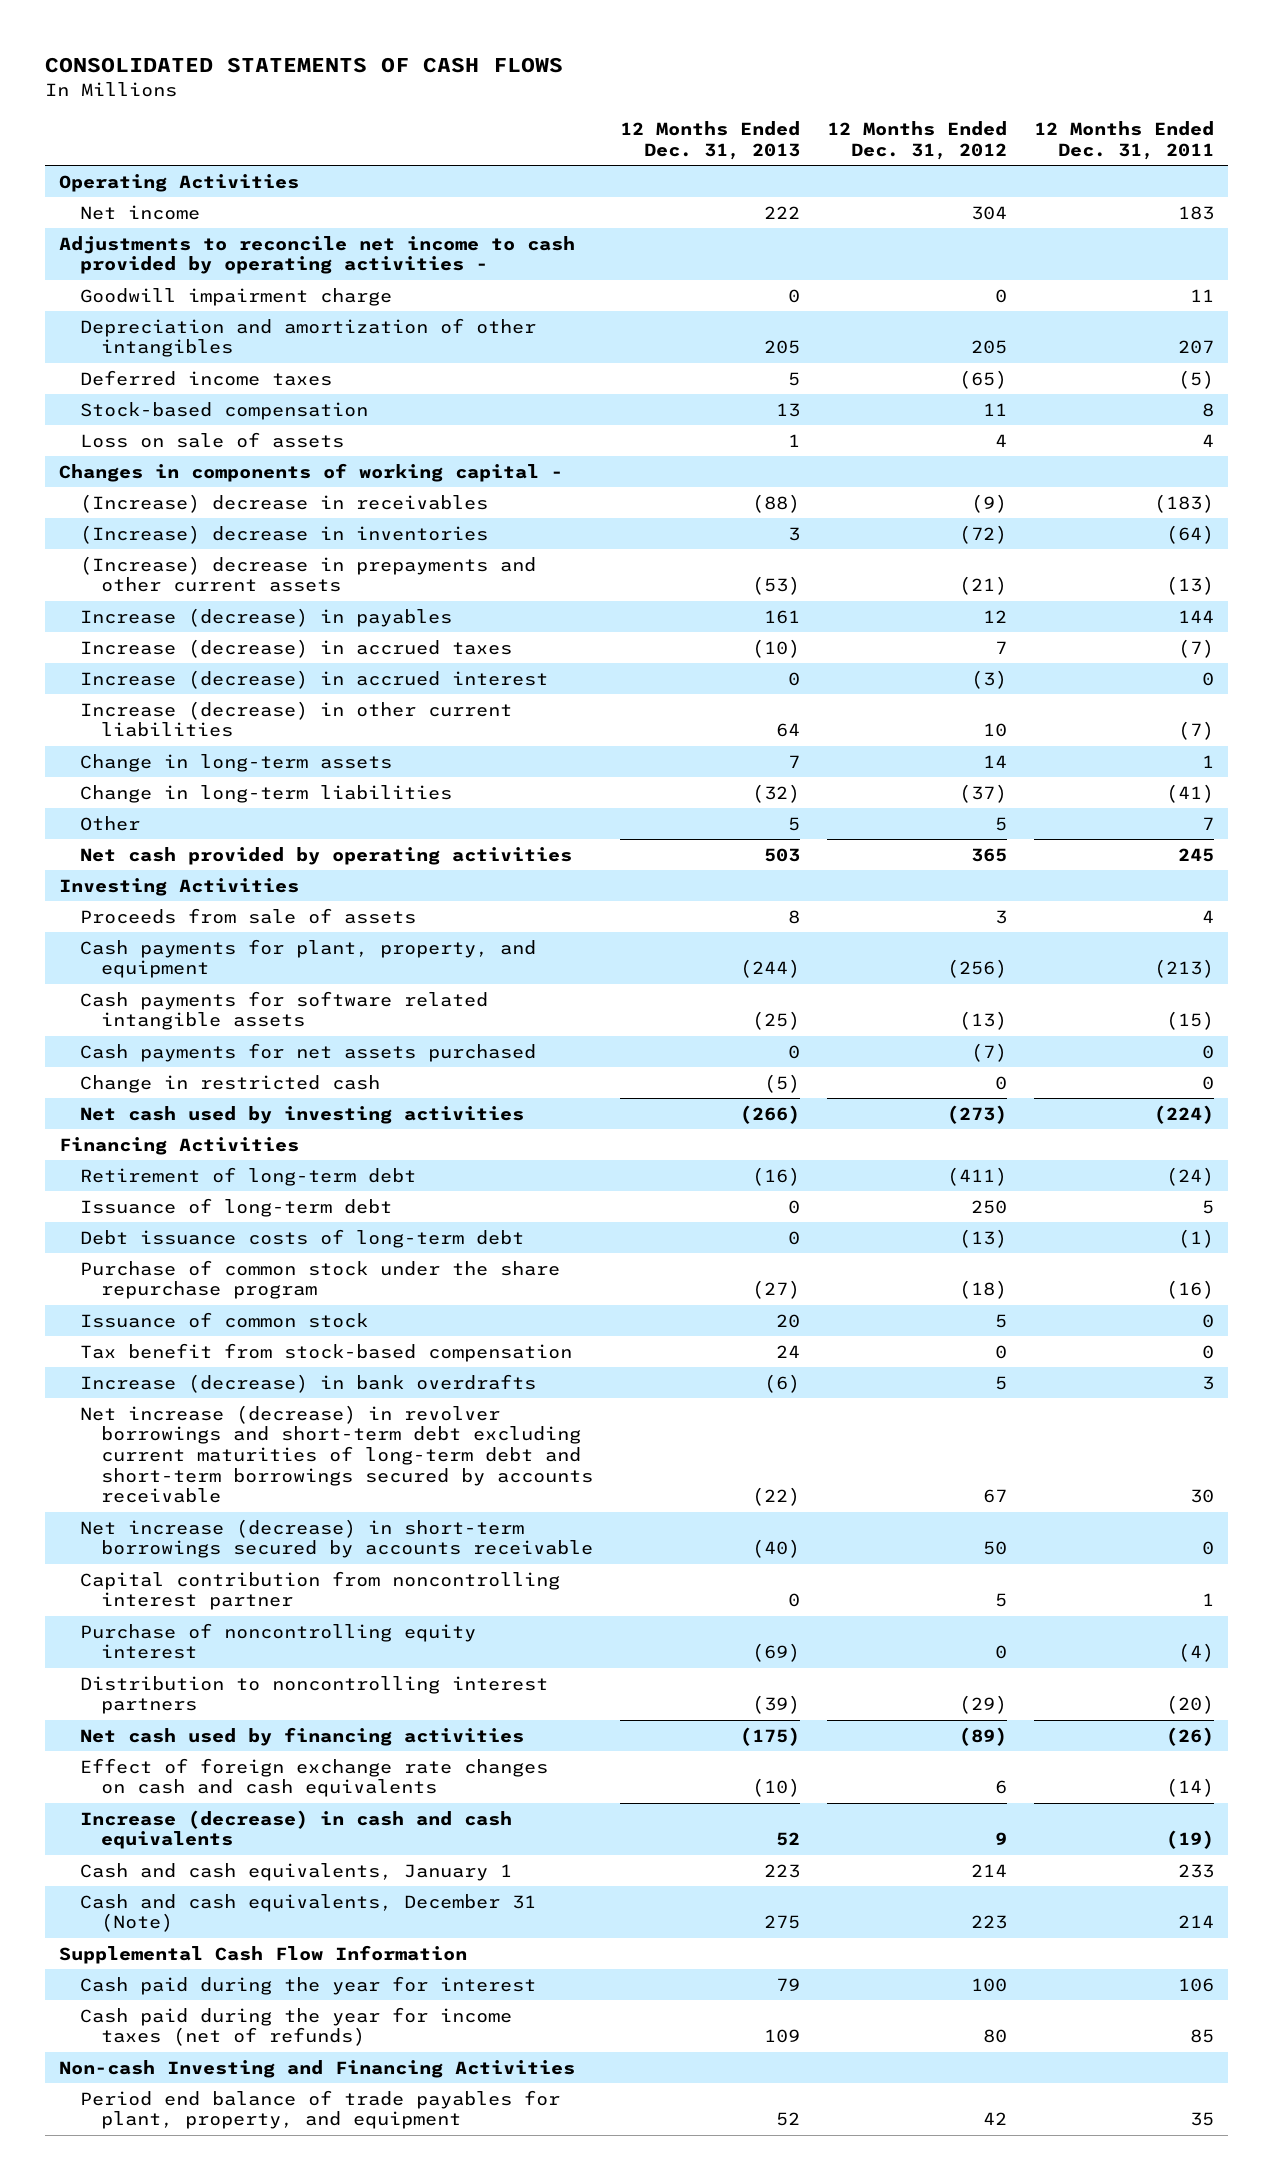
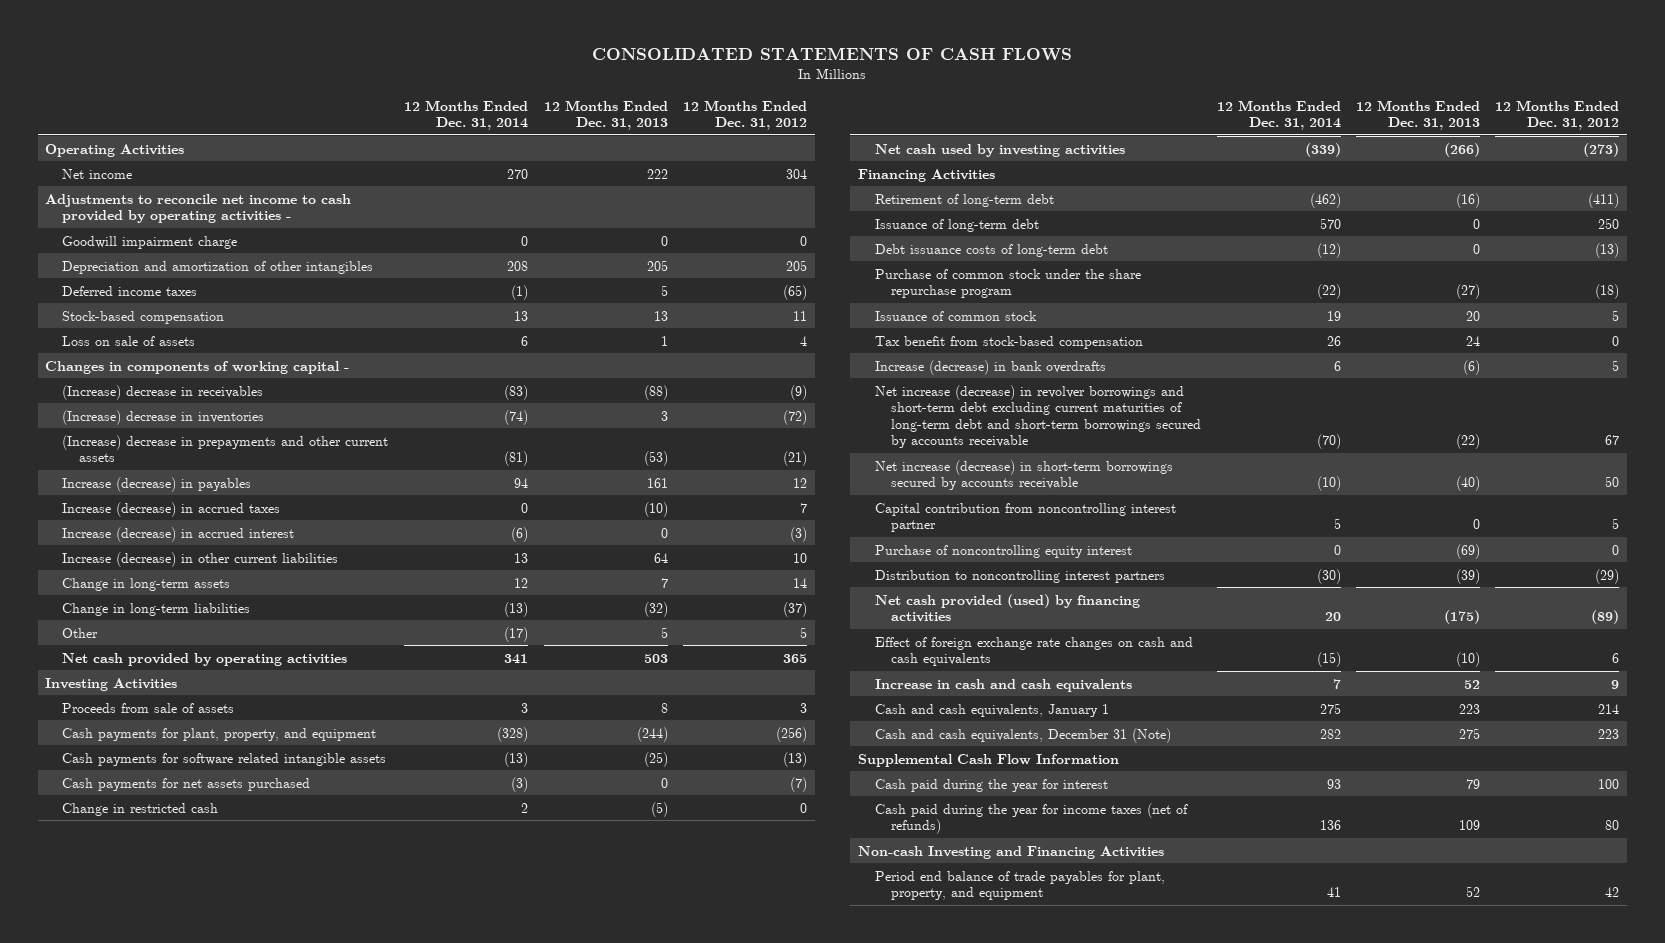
- | 12 Months Ended Dec. 31, 2013 | 12 Months Ended Dec. 31, 2012 | 12 Months Ended Dec. 31, 2011
+ | 12 Months Ended Dec. 31, 2014 | 12 Months Ended Dec. 31, 2013 | 12 Months Ended Dec. 31, 2012
- Net cash used by financing activities | (175) | (89) | (26)
+ Net cash provided (used) by financing activities | 20 | (175) | (89)
- Increase (decrease) in cash and cash equivalents | 52 | 9 | (19)
+ Increase in cash and cash equivalents | 7 | 52 | 9

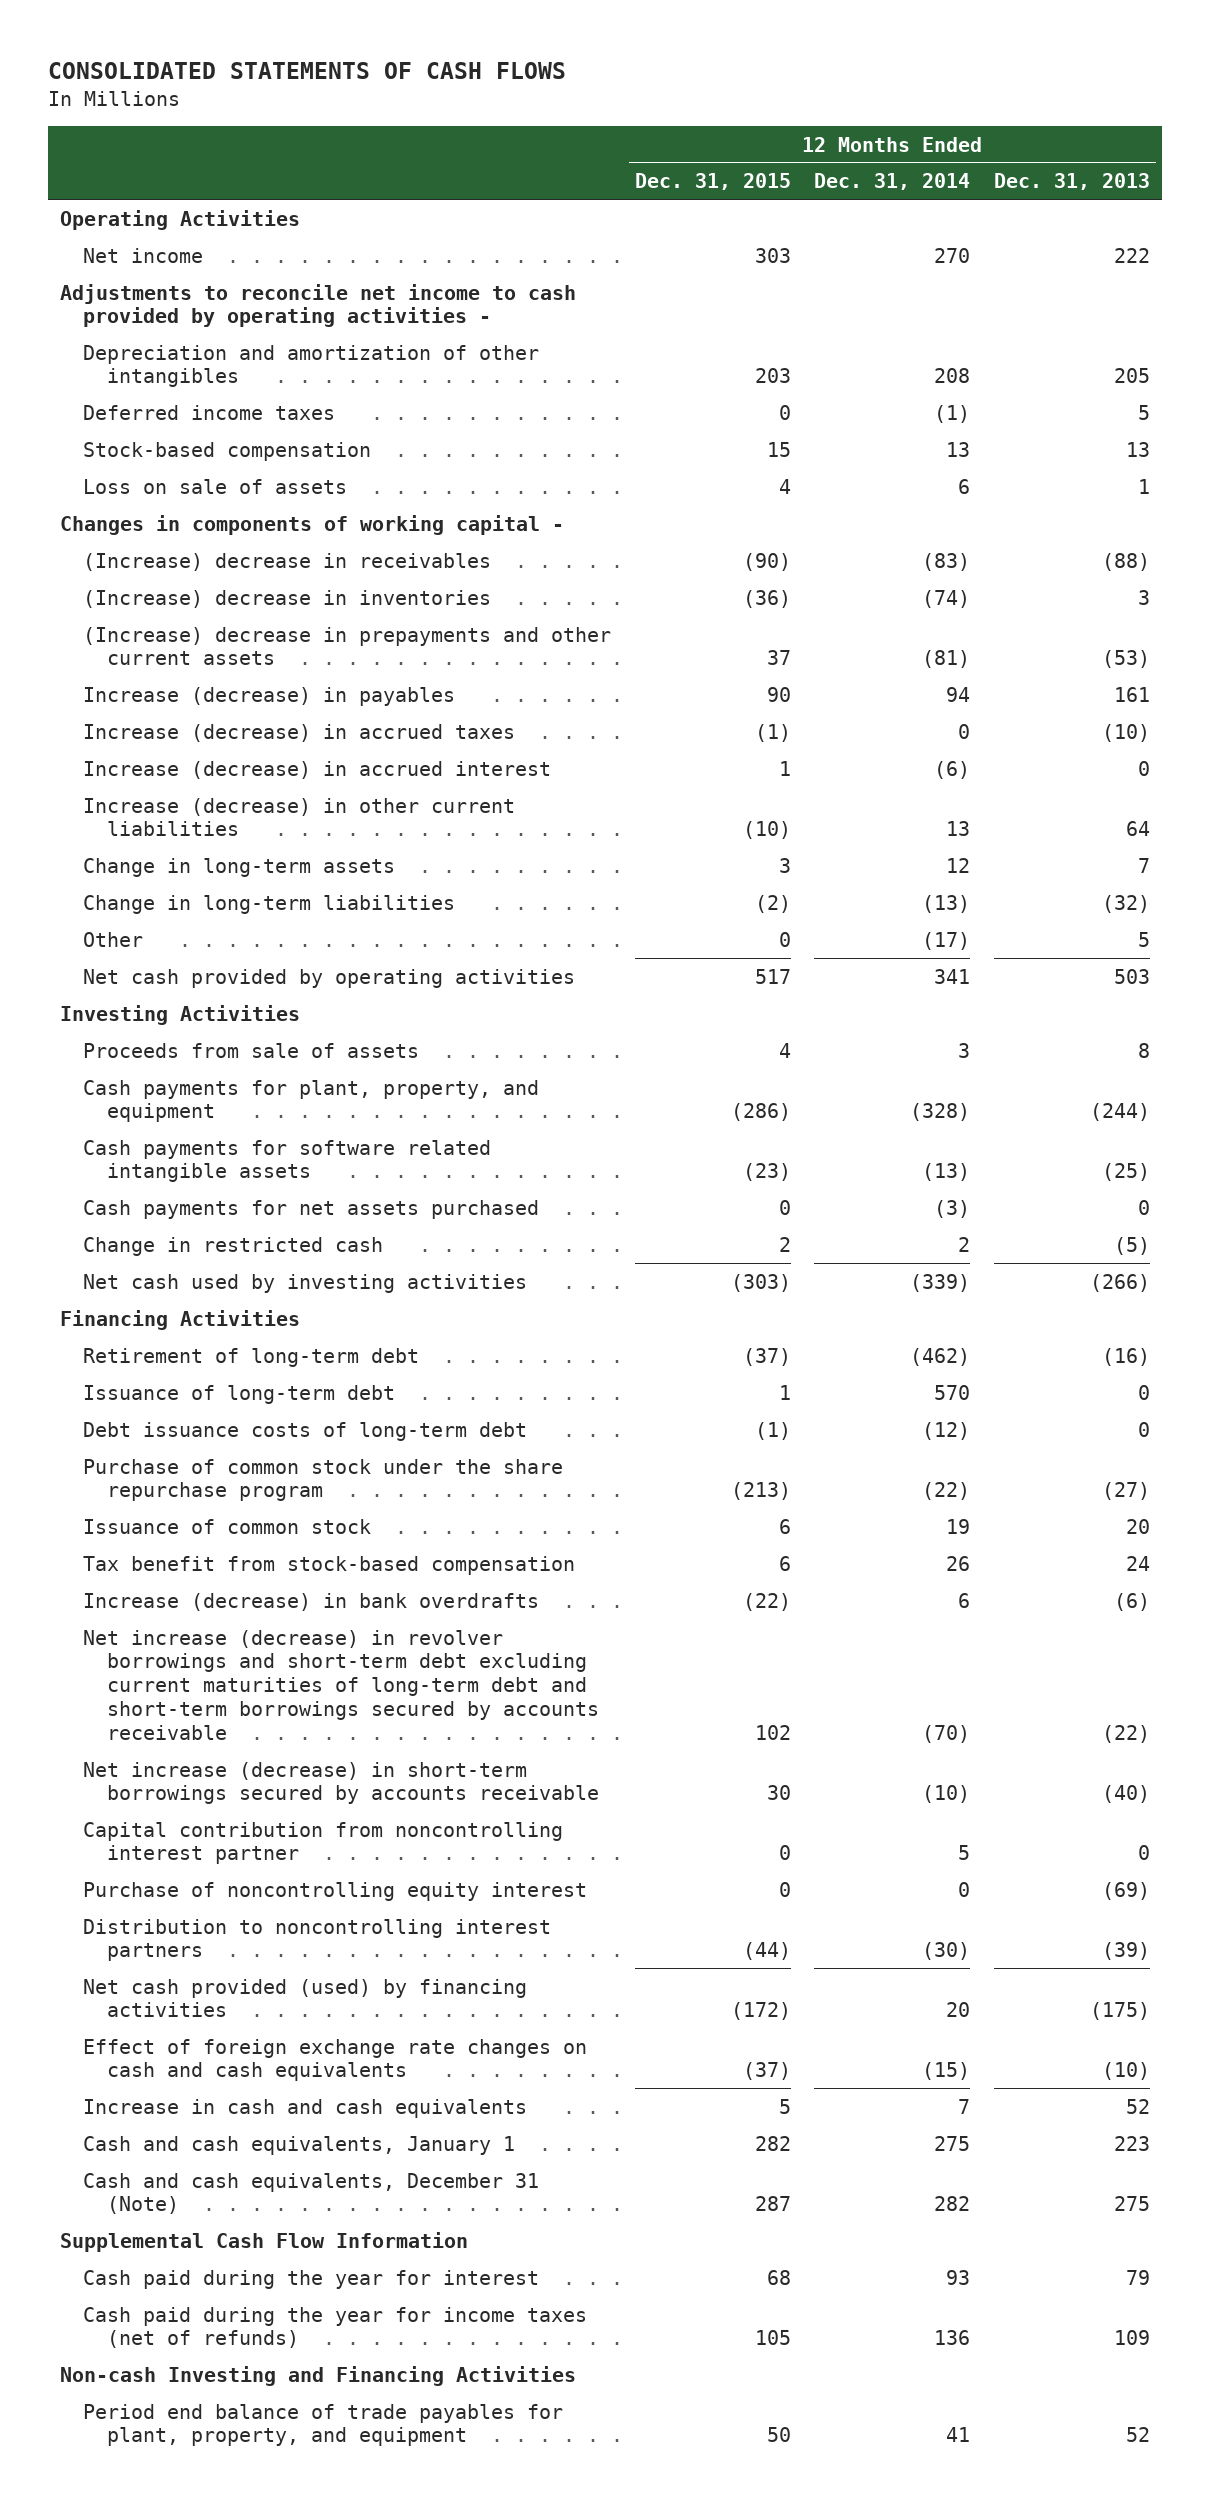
- | 12 Months Ended Dec. 31, 2014 | 12 Months Ended Dec. 31, 2013 | 12 Months Ended Dec. 31, 2012
+ | 12 Months Ended Dec. 31, 2015 | 12 Months Ended Dec. 31, 2014 | 12 Months Ended Dec. 31, 2013
- Goodwill impairment charge | 0 | 0 | 0

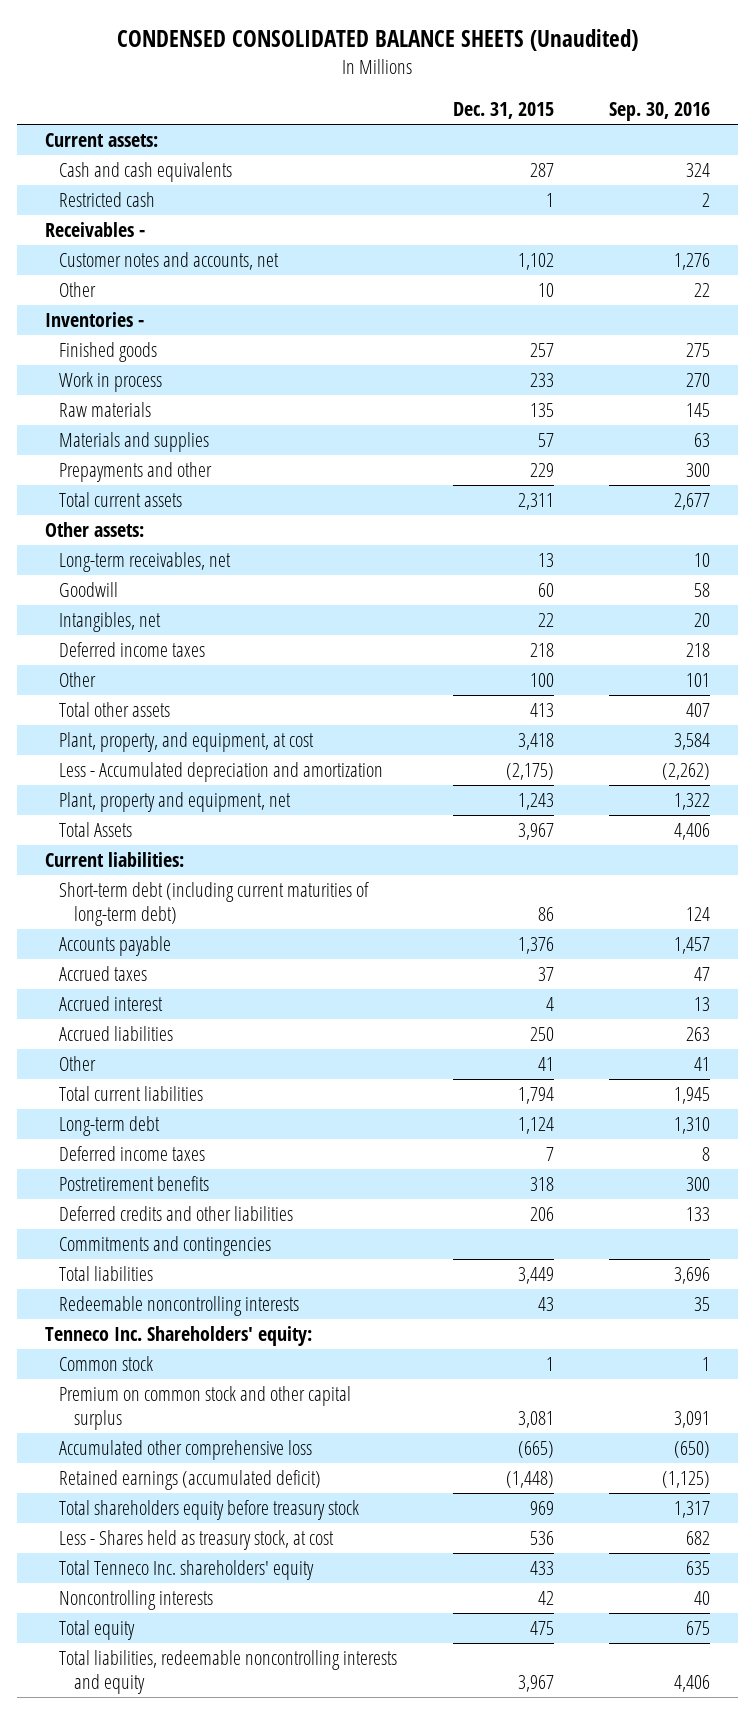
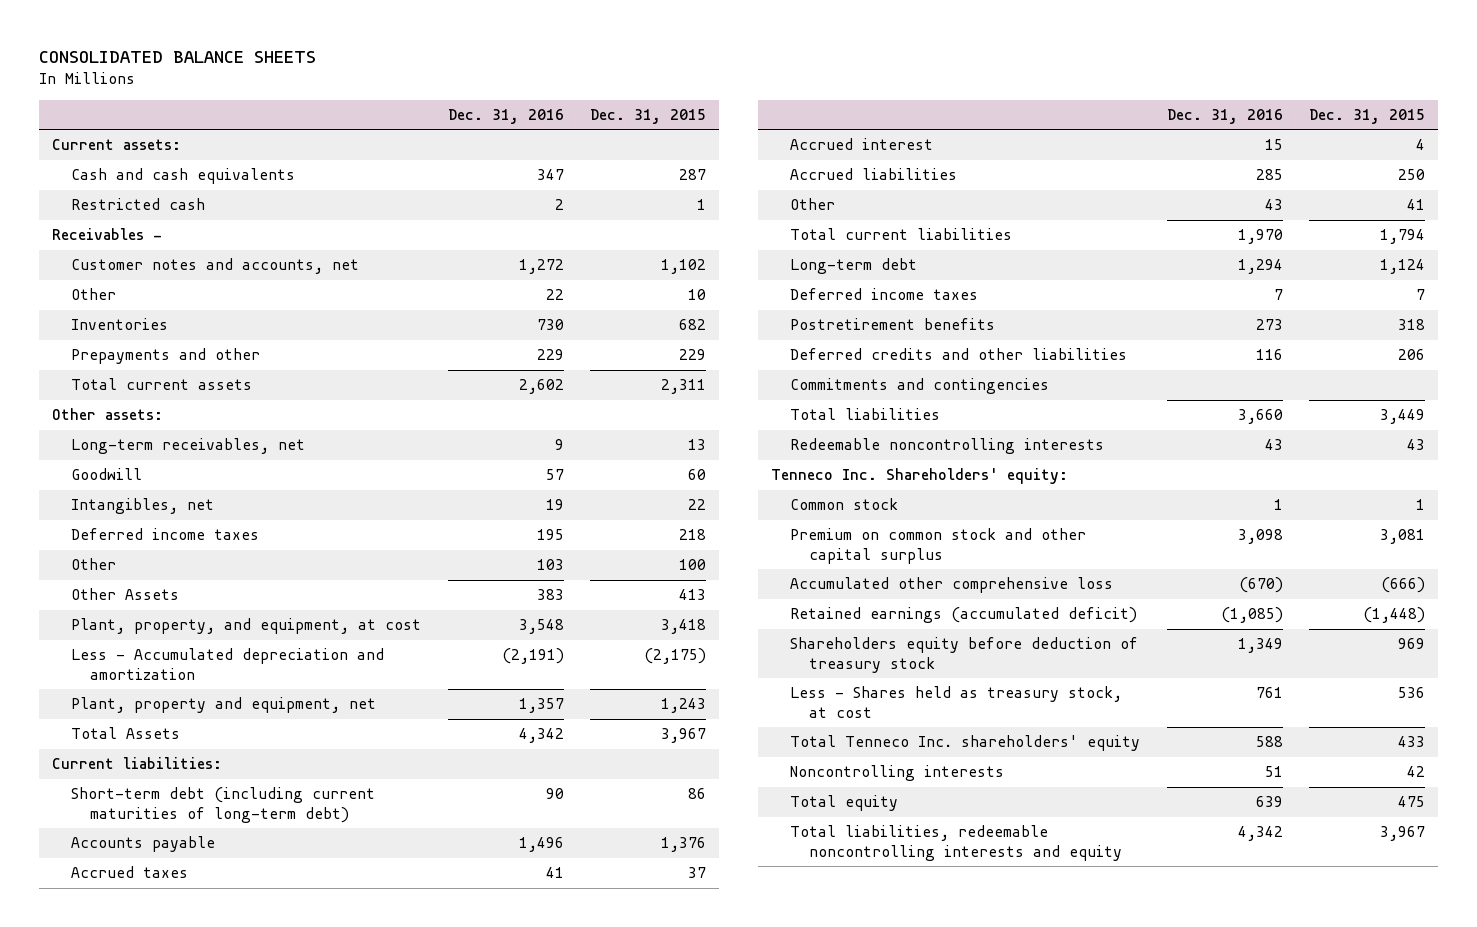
- CONDENSED CONSOLIDATED BALANCE SHEETS (Unaudited)
+ CONSOLIDATED BALANCE SHEETS
- | Dec. 31, 2015 | Sep. 30, 2016
+ | Dec. 31, 2016 | Dec. 31, 2015
- Inventories -
- Finished goods | 257 | 275
- Work in process | 233 | 270
- Raw materials | 135 | 145
- Materials and supplies | 57 | 63
+ Inventories | 730 | 682
- Total other assets | 413 | 407
+ Other Assets | 383 | 413
- Accumulated other comprehensive loss | (665) | (650)
+ Accumulated other comprehensive loss | (670) | (666)
- Total shareholders equity before treasury stock | 969 | 1,317
+ Shareholders equity before deduction of treasury stock | 1,349 | 969

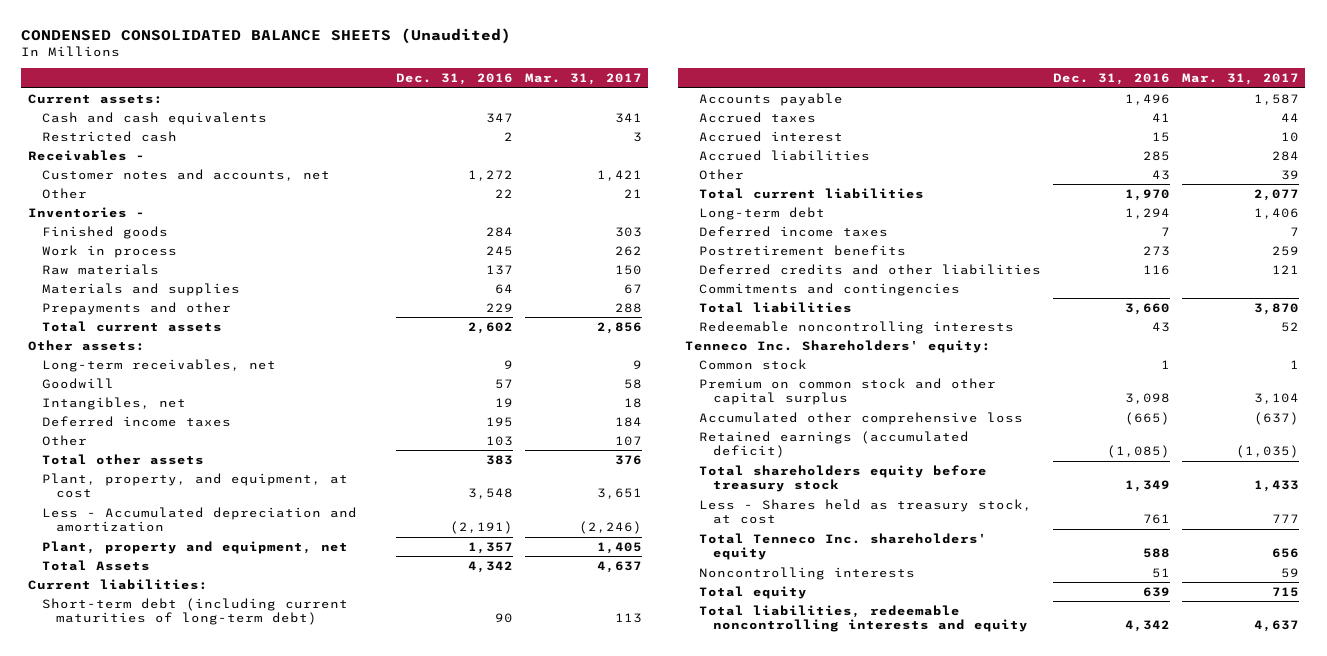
- CONSOLIDATED BALANCE SHEETS
+ CONDENSED CONSOLIDATED BALANCE SHEETS (Unaudited)
- | Dec. 31, 2016 | Dec. 31, 2015
+ | Dec. 31, 2016 | Mar. 31, 2017
- Inventories | 730 | 682
+ Inventories -
+ Finished goods | 284 | 303
+ Work in process | 245 | 262
+ Raw materials | 137 | 150
+ Materials and supplies | 64 | 67
- Other Assets | 383 | 413
+ Total other assets | 383 | 376
- Accumulated other comprehensive loss | (670) | (666)
+ Accumulated other comprehensive loss | (665) | (637)
- Shareholders equity before deduction of treasury stock | 1,349 | 969
+ Total shareholders equity before treasury stock | 1,349 | 1,433

